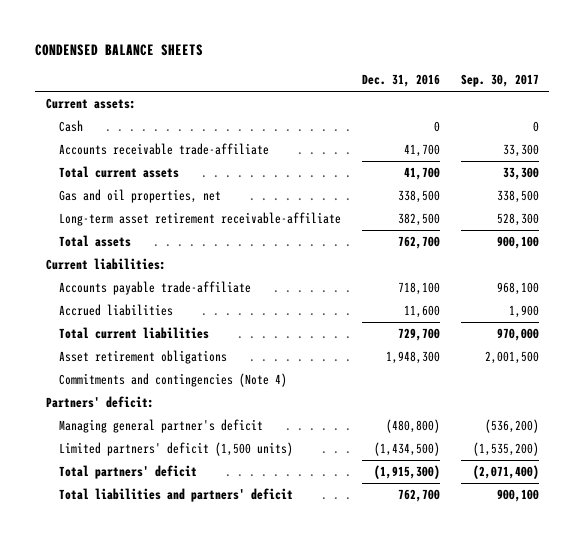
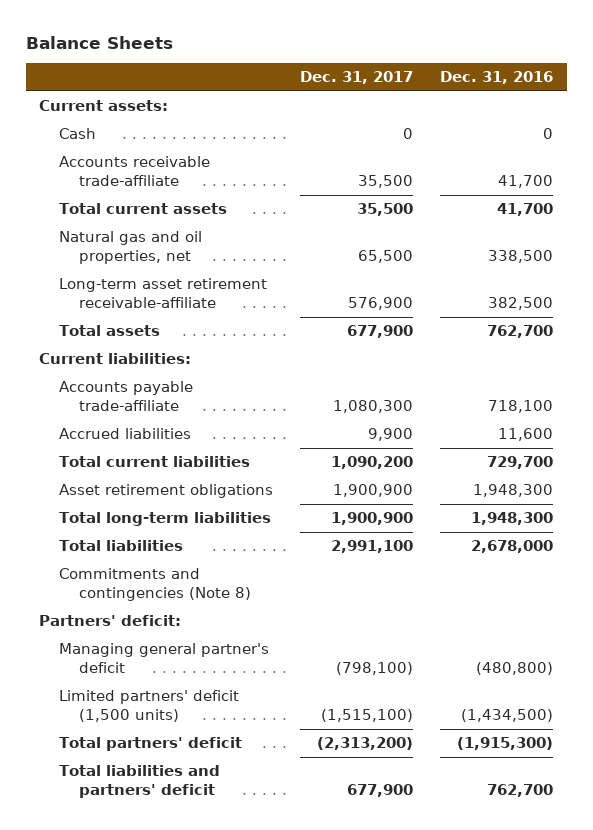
- CONDENSED BALANCE SHEETS
+ Balance Sheets
- | Dec. 31, 2016 | Sep. 30, 2017
+ | Dec. 31, 2017 | Dec. 31, 2016
- Gas and oil properties, net | 338,500 | 338,500
+ Natural gas and oil properties, net | 65,500 | 338,500
- Commitments and contingencies (Note 4)
+ Total long-term liabilities | 1,900,900 | 1,948,300
+ Total liabilities | 2,991,100 | 2,678,000
+ Commitments and contingencies (Note 8)

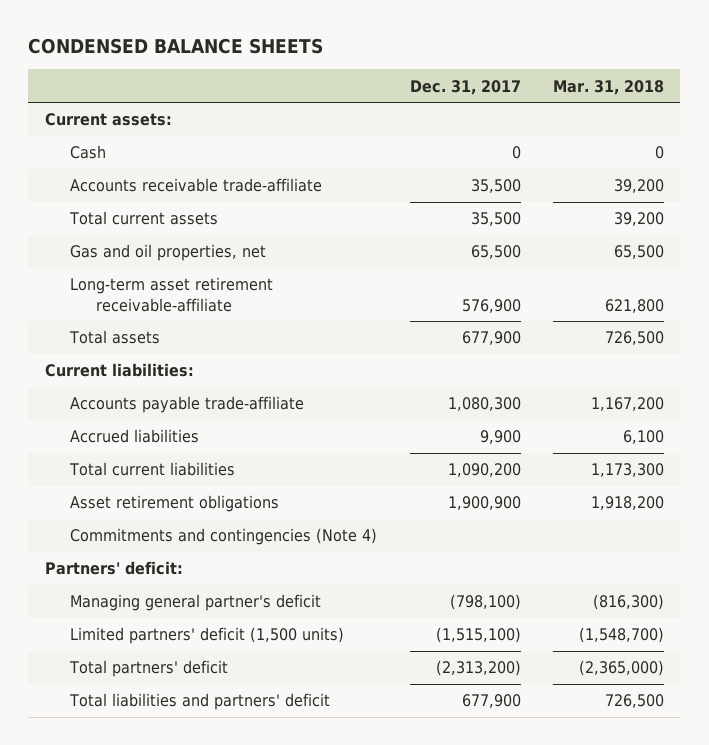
- Balance Sheets
+ CONDENSED BALANCE SHEETS
- | Dec. 31, 2017 | Dec. 31, 2016
+ | Dec. 31, 2017 | Mar. 31, 2018
- Natural gas and oil properties, net | 65,500 | 338,500
+ Gas and oil properties, net | 65,500 | 65,500
- Total long-term liabilities | 1,900,900 | 1,948,300
- Total liabilities | 2,991,100 | 2,678,000
- Commitments and contingencies (Note 8)
+ Commitments and contingencies (Note 4)

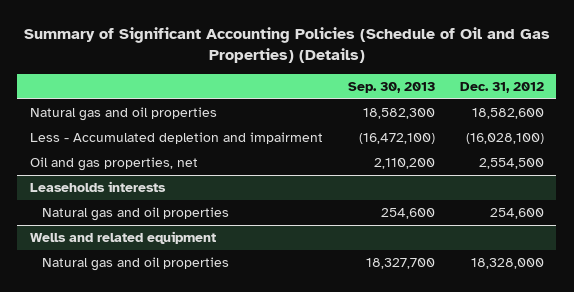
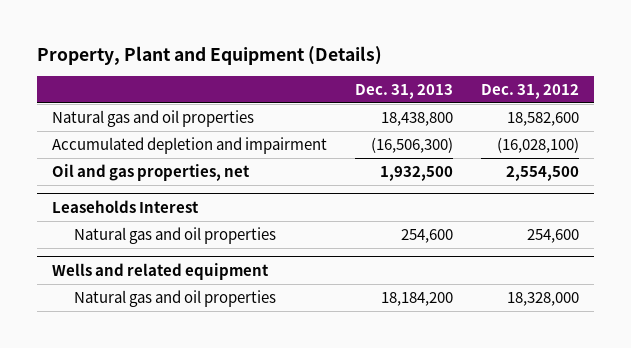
- Summary of Significant Accounting Policies (Schedule of Oil and Gas Properties) (Details)
+ Property, Plant and Equipment (Details)
- | Sep. 30, 2013 | Dec. 31, 2012
+ | Dec. 31, 2013 | Dec. 31, 2012
- Less - Accumulated depletion and impairment | (16,472,100) | (16,028,100)
+ Accumulated depletion and impairment | (16,506,300) | (16,028,100)
- Leaseholds interests
+ Leaseholds Interest

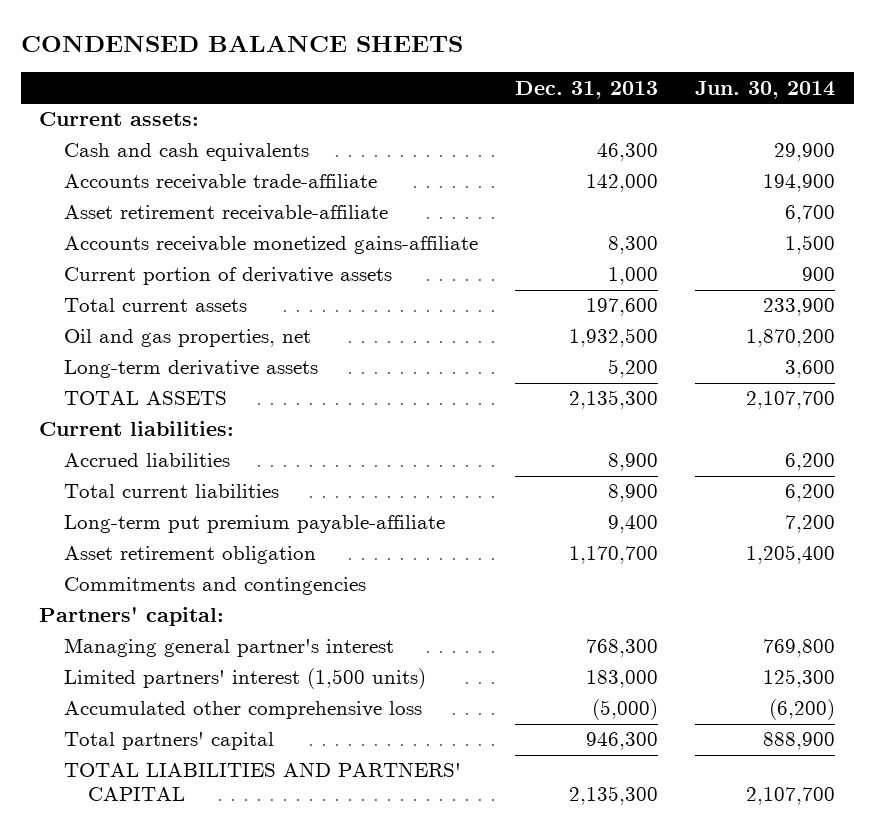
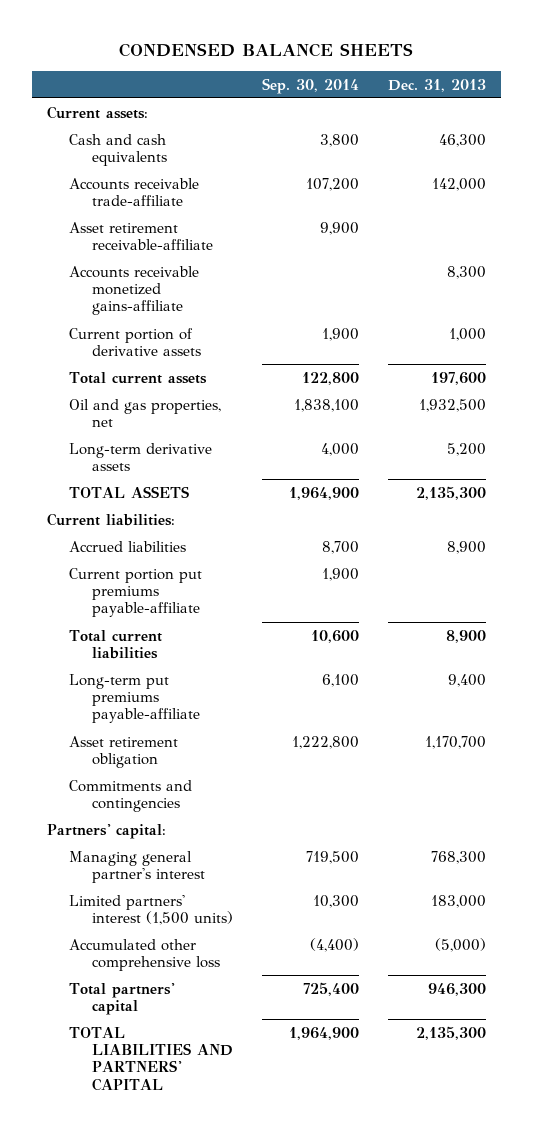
- | Dec. 31, 2013 | Jun. 30, 2014
+ | Sep. 30, 2014 | Dec. 31, 2013
+ Current portion put premiums payable-affiliate | 1,900 |
- Long-term put premium payable-affiliate | 9,400 | 7,200
+ Long-term put premiums payable-affiliate | 6,100 | 9,400

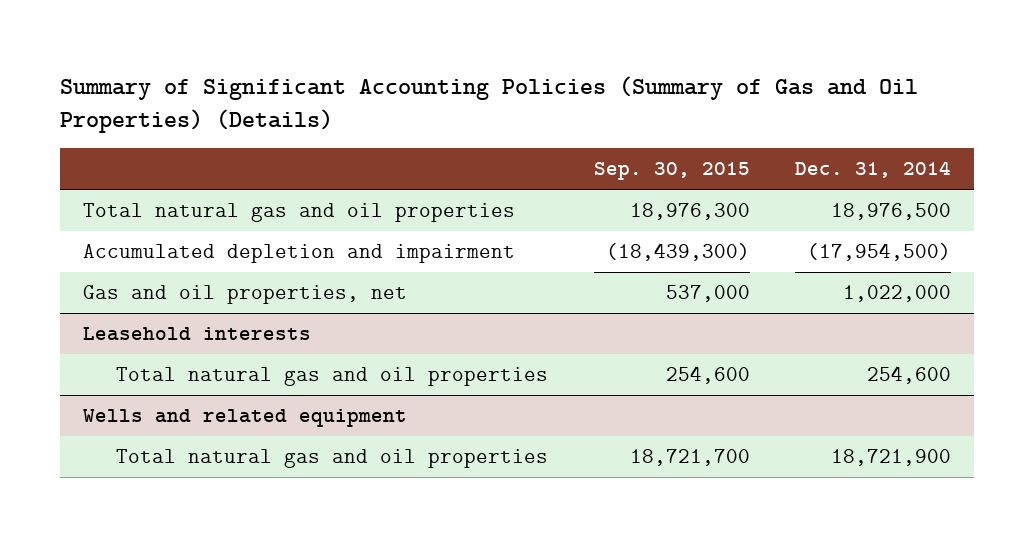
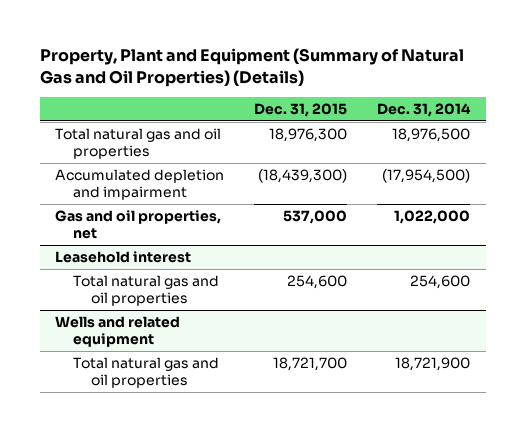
- Summary of Significant Accounting Policies (Summary of Gas and Oil Properties) (Details)
+ Property, Plant and Equipment (Summary of Natural Gas and Oil Properties) (Details)
- | Sep. 30, 2015 | Dec. 31, 2014
+ | Dec. 31, 2015 | Dec. 31, 2014
- Leasehold interests
+ Leasehold interest

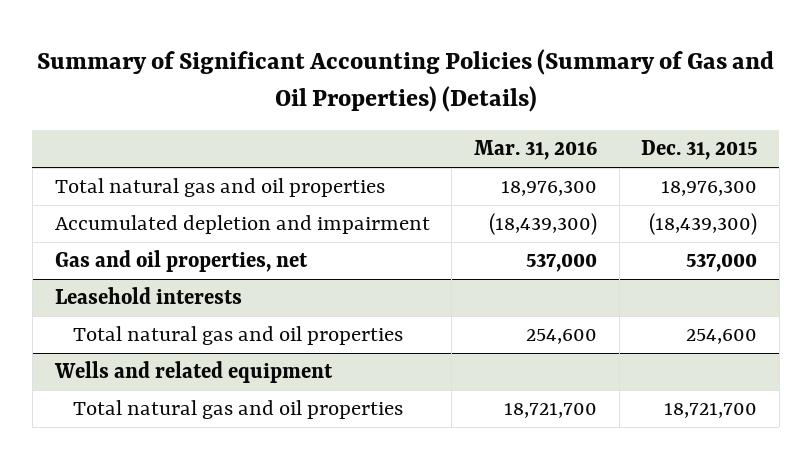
- Property, Plant and Equipment (Summary of Natural Gas and Oil Properties) (Details)
+ Summary of Significant Accounting Policies (Summary of Gas and Oil Properties) (Details)
- | Dec. 31, 2015 | Dec. 31, 2014
+ | Mar. 31, 2016 | Dec. 31, 2015
- Leasehold interest
+ Leasehold interests

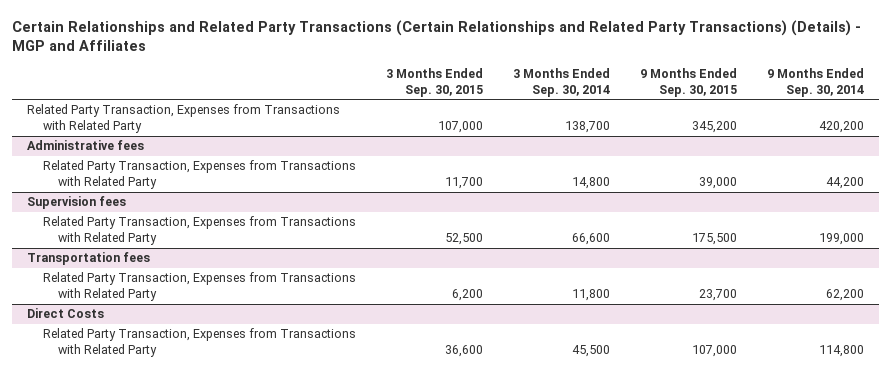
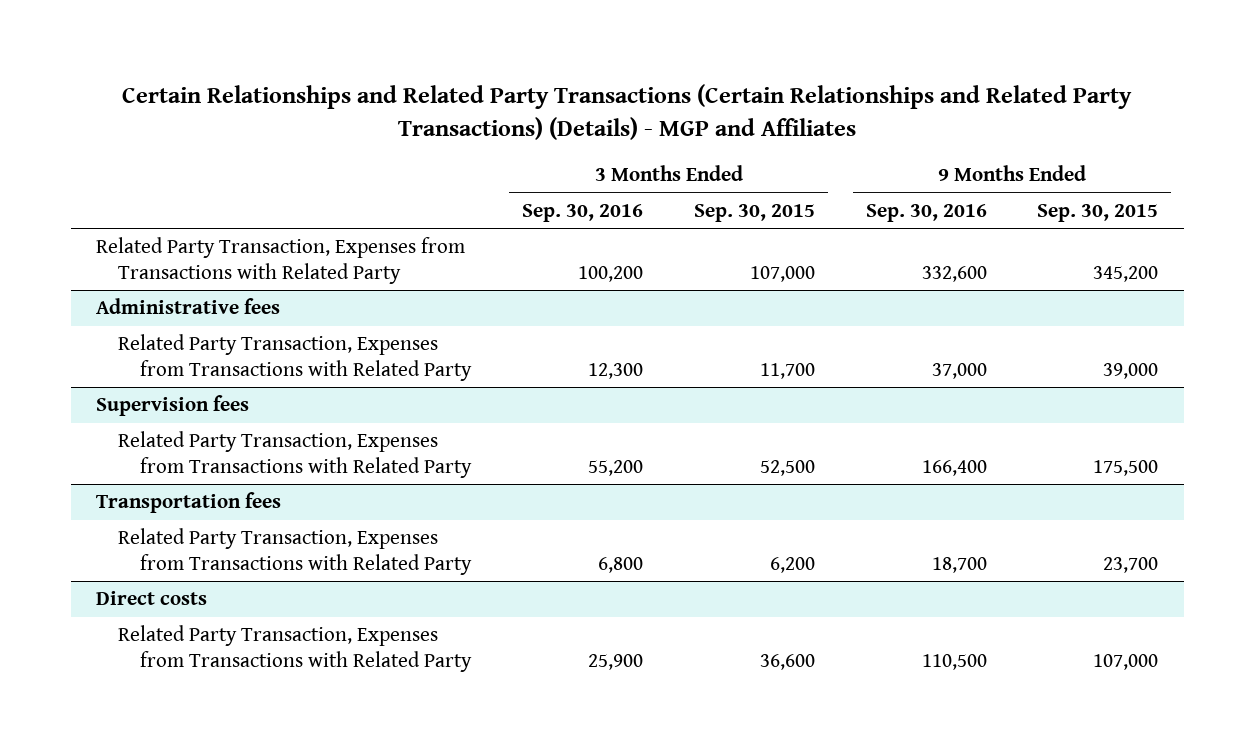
- | 3 Months Ended Sep. 30, 2015 | 3 Months Ended Sep. 30, 2014 | 9 Months Ended Sep. 30, 2015 | 9 Months Ended Sep. 30, 2014
+ | 3 Months Ended Sep. 30, 2016 | 3 Months Ended Sep. 30, 2015 | 9 Months Ended Sep. 30, 2016 | 9 Months Ended Sep. 30, 2015
- Direct Costs
+ Direct costs

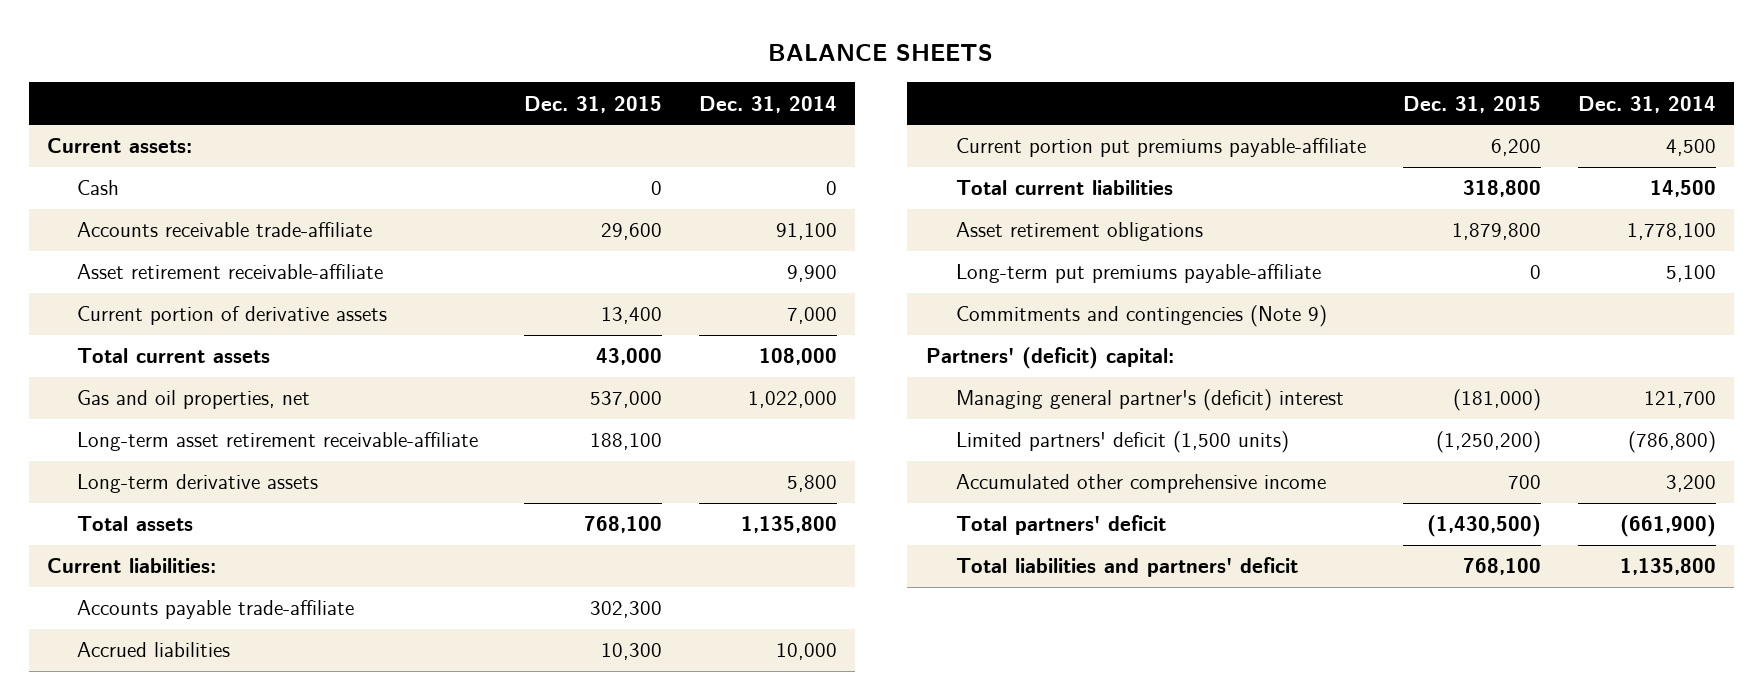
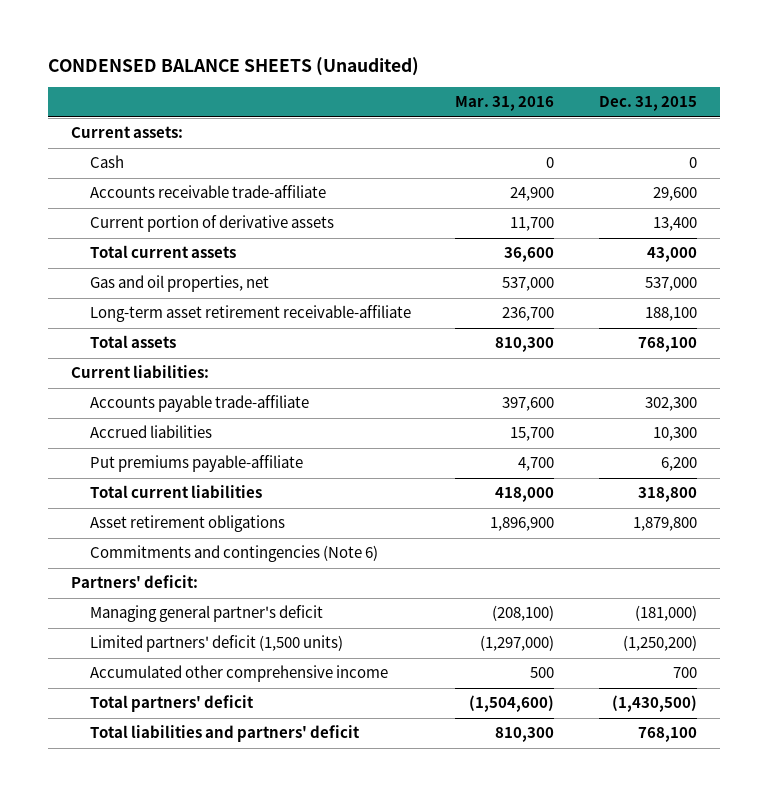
- BALANCE SHEETS
+ CONDENSED BALANCE SHEETS (Unaudited)
- | Dec. 31, 2015 | Dec. 31, 2014
+ | Mar. 31, 2016 | Dec. 31, 2015
- Asset retirement receivable-affiliate | | 9,900
- Long-term derivative assets | | 5,800
- Current portion put premiums payable-affiliate | 6,200 | 4,500
+ Put premiums payable-affiliate | 4,700 | 6,200
- Long-term put premiums payable-affiliate | 0 | 5,100
- Commitments and contingencies (Note 9)
- Partners' (deficit) capital:
- Managing general partner's (deficit) interest | (181,000) | 121,700
+ Commitments and contingencies (Note 6)
+ Partners' deficit:
+ Managing general partner's deficit | (208,100) | (181,000)

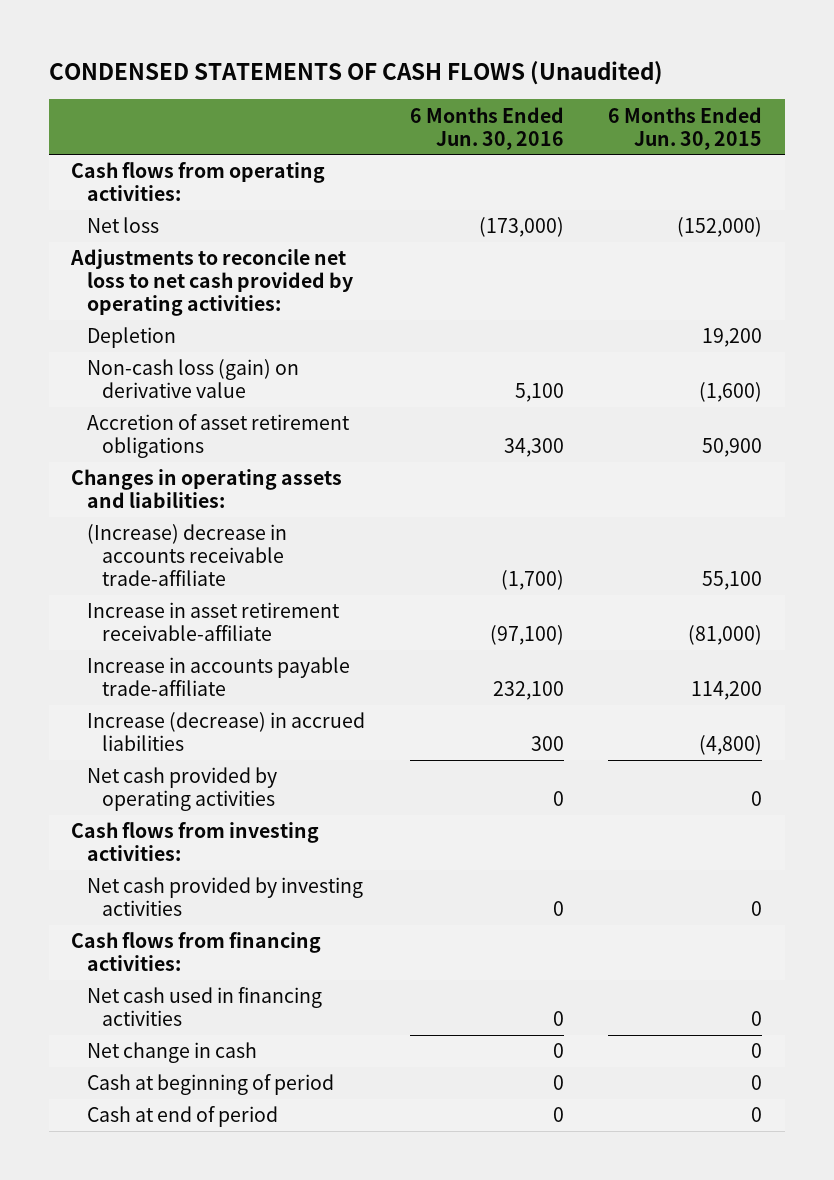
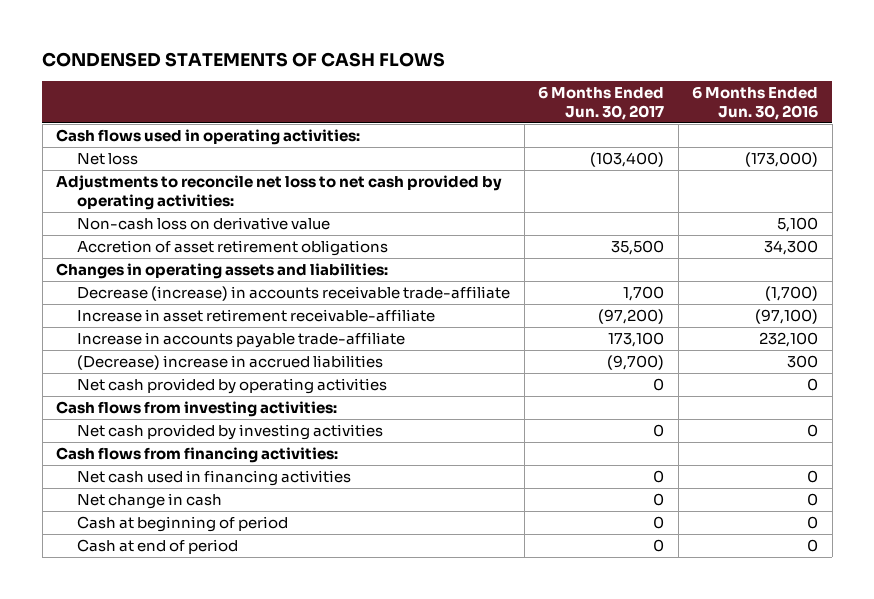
- CONDENSED STATEMENTS OF CASH FLOWS (Unaudited)
+ CONDENSED STATEMENTS OF CASH FLOWS
- | 6 Months Ended Jun. 30, 2016 | 6 Months Ended Jun. 30, 2015
+ | 6 Months Ended Jun. 30, 2017 | 6 Months Ended Jun. 30, 2016
- Cash flows from operating activities:
+ Cash flows used in operating activities:
- Depletion | | 19,200
- Non-cash loss (gain) on derivative value | 5,100 | (1,600)
+ Non-cash loss on derivative value | | 5,100
- (Increase) decrease in accounts receivable trade-affiliate | (1,700) | 55,100
+ Decrease (increase) in accounts receivable trade-affiliate | 1,700 | (1,700)
- Increase (decrease) in accrued liabilities | 300 | (4,800)
+ (Decrease) increase in accrued liabilities | (9,700) | 300

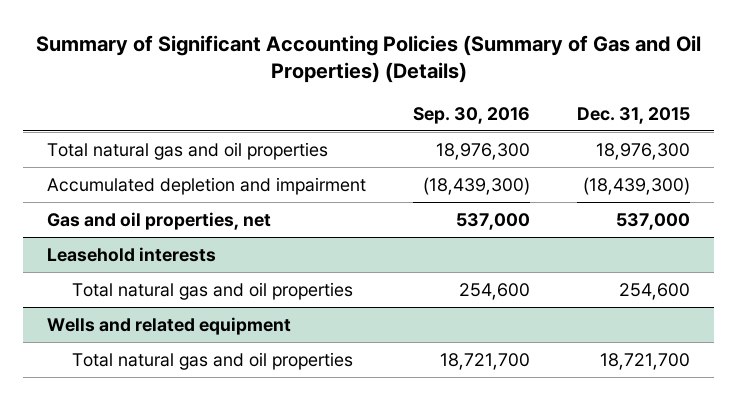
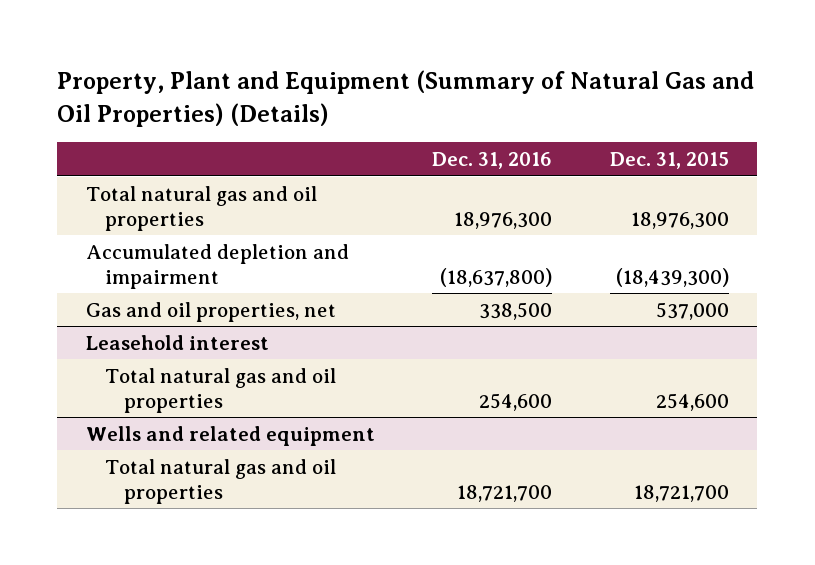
- Summary of Significant Accounting Policies (Summary of Gas and Oil Properties) (Details)
+ Property, Plant and Equipment (Summary of Natural Gas and Oil Properties) (Details)
- | Sep. 30, 2016 | Dec. 31, 2015
+ | Dec. 31, 2016 | Dec. 31, 2015
- Leasehold interests
+ Leasehold interest

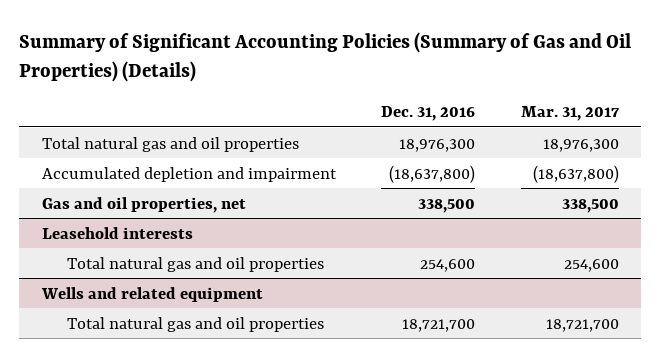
- Property, Plant and Equipment (Summary of Natural Gas and Oil Properties) (Details)
+ Summary of Significant Accounting Policies (Summary of Gas and Oil Properties) (Details)
- | Dec. 31, 2016 | Dec. 31, 2015
+ | Dec. 31, 2016 | Mar. 31, 2017
- Leasehold interest
+ Leasehold interests

